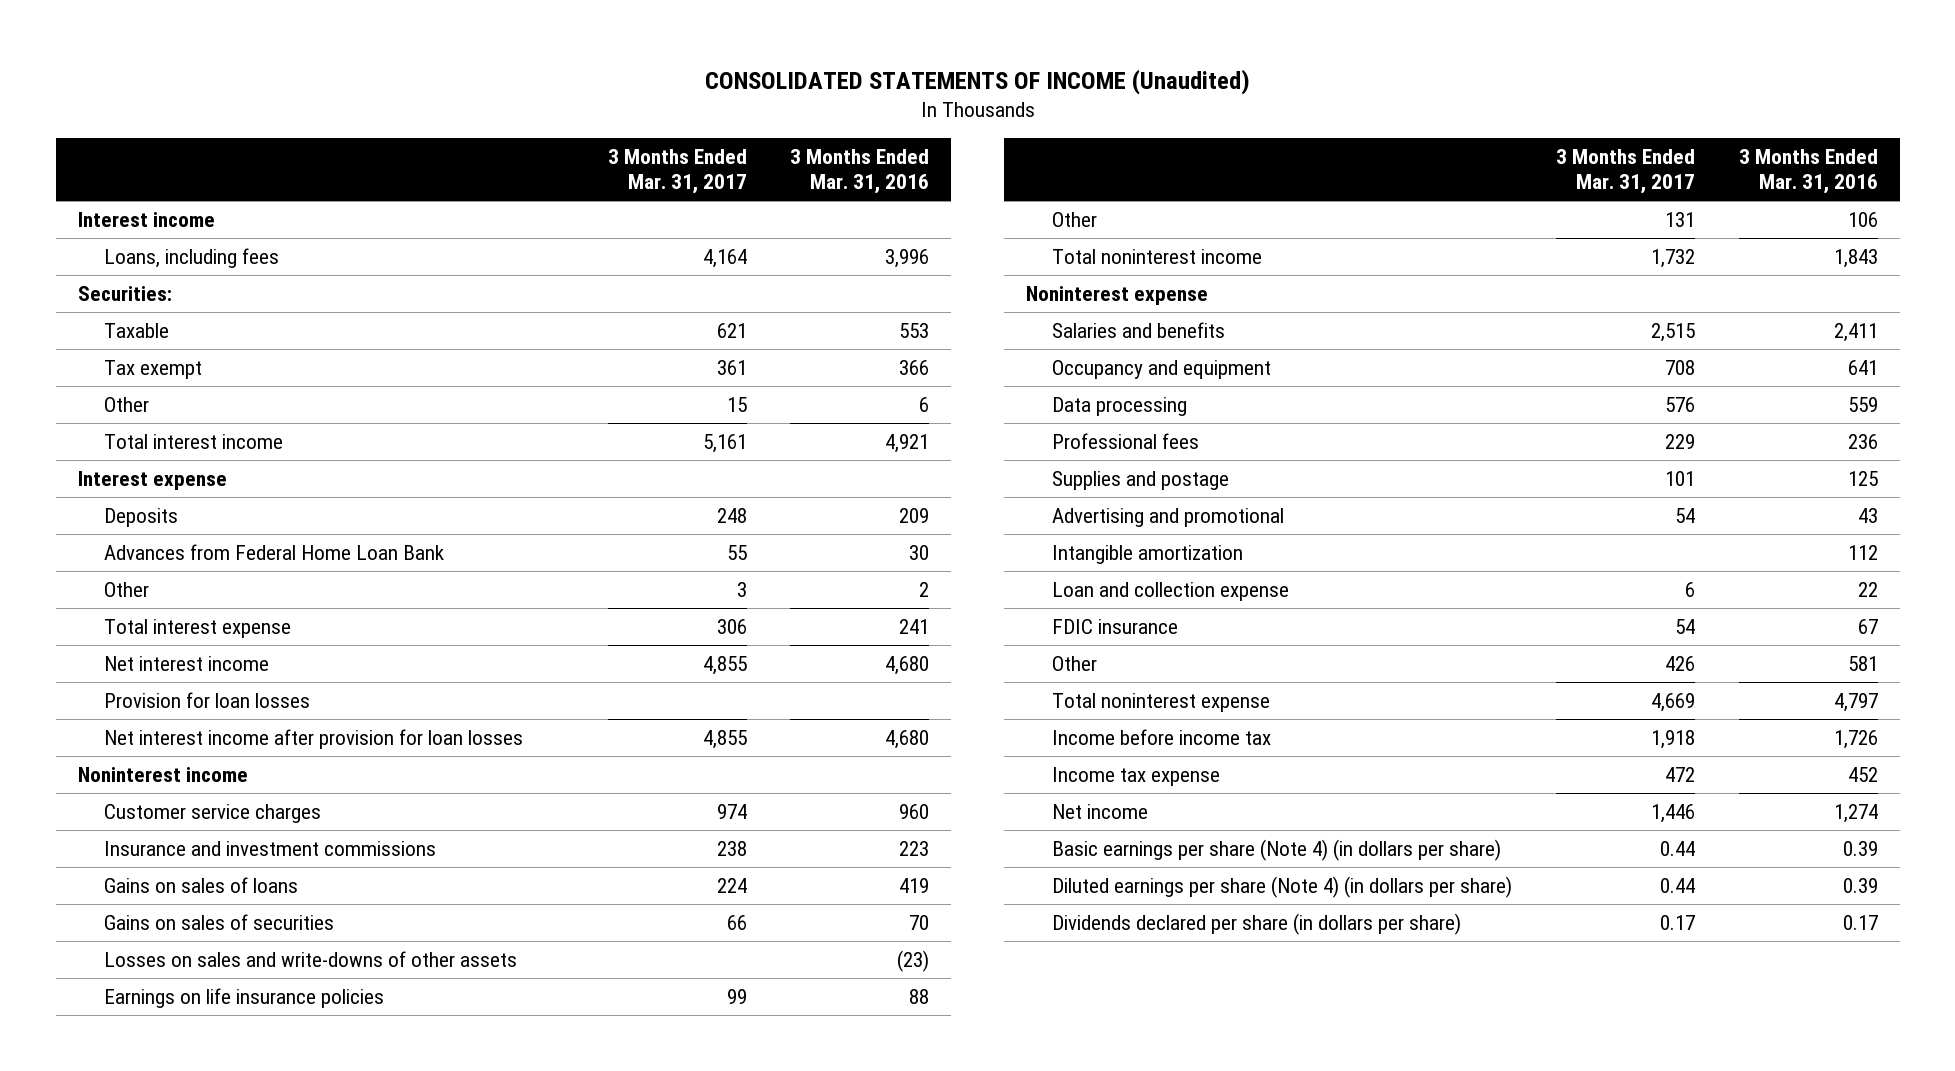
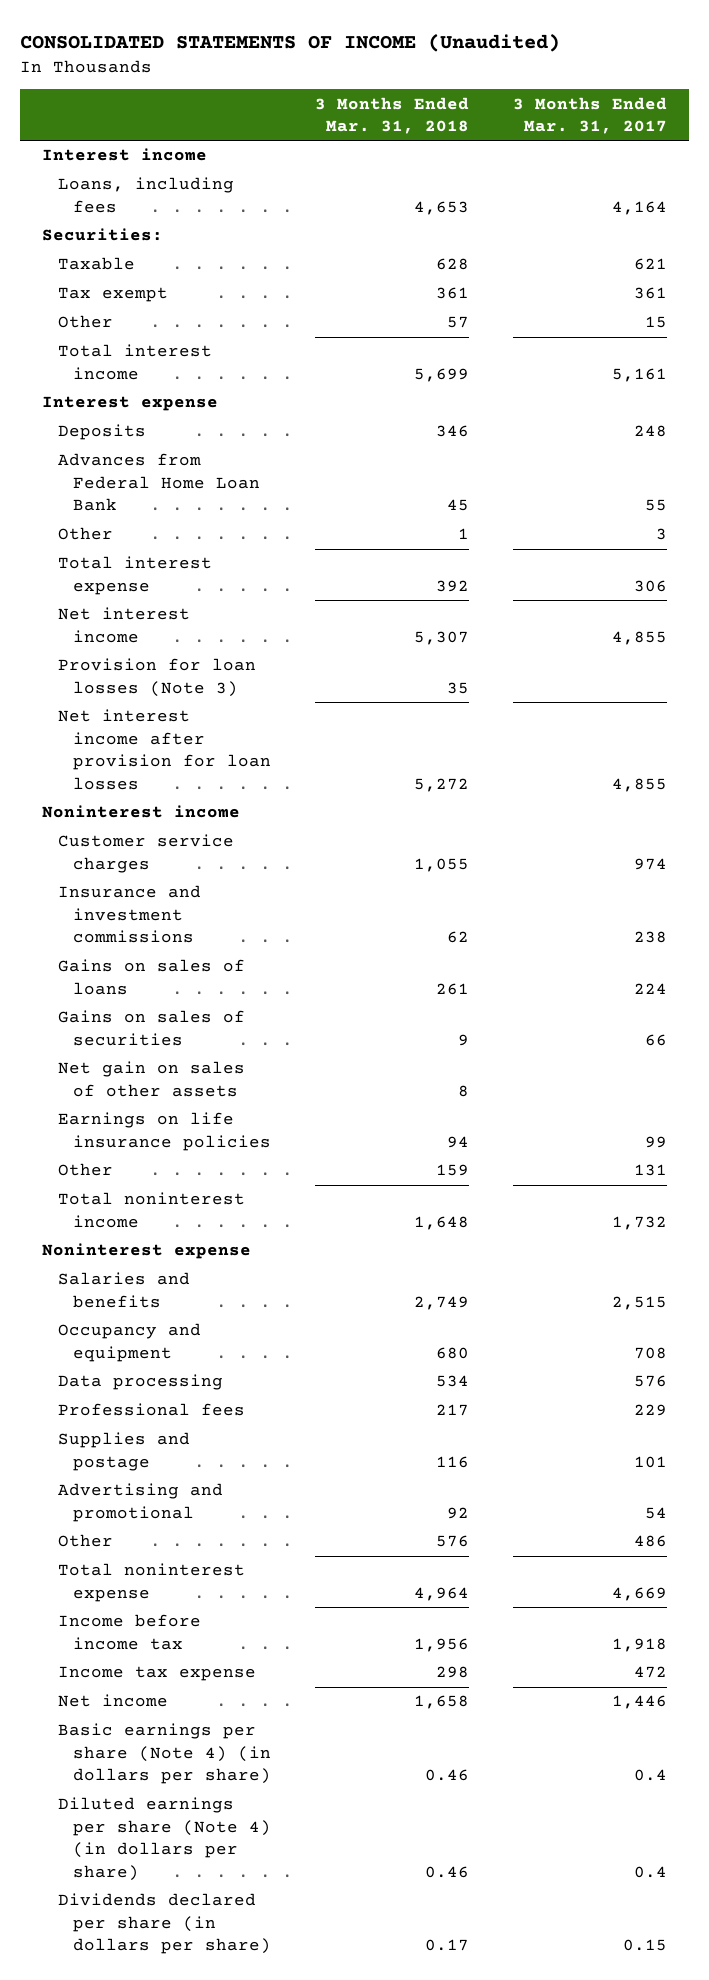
- | 3 Months Ended Mar. 31, 2017 | 3 Months Ended Mar. 31, 2016
+ | 3 Months Ended Mar. 31, 2018 | 3 Months Ended Mar. 31, 2017
- Provision for loan losses
+ Provision for loan losses (Note 3) | 35 |
- Losses on sales and write-downs of other assets | | (23)
+ Net gain on sales of other assets | 8 |
- Intangible amortization | | 112
- Loan and collection expense | 6 | 22
- FDIC insurance | 54 | 67
- Other | 426 | 581
+ Other | 576 | 486
- Basic earnings per share (Note 4) (in dollars per share) | 0.44 | 0.39
- Diluted earnings per share (Note 4) (in dollars per share) | 0.44 | 0.39
- Dividends declared per share (in dollars per share) | 0.17 | 0.17
+ Basic earnings per share (Note 4) (in dollars per share) | 0.46 | 0.4
+ Diluted earnings per share (Note 4) (in dollars per share) | 0.46 | 0.4
+ Dividends declared per share (in dollars per share) | 0.17 | 0.15

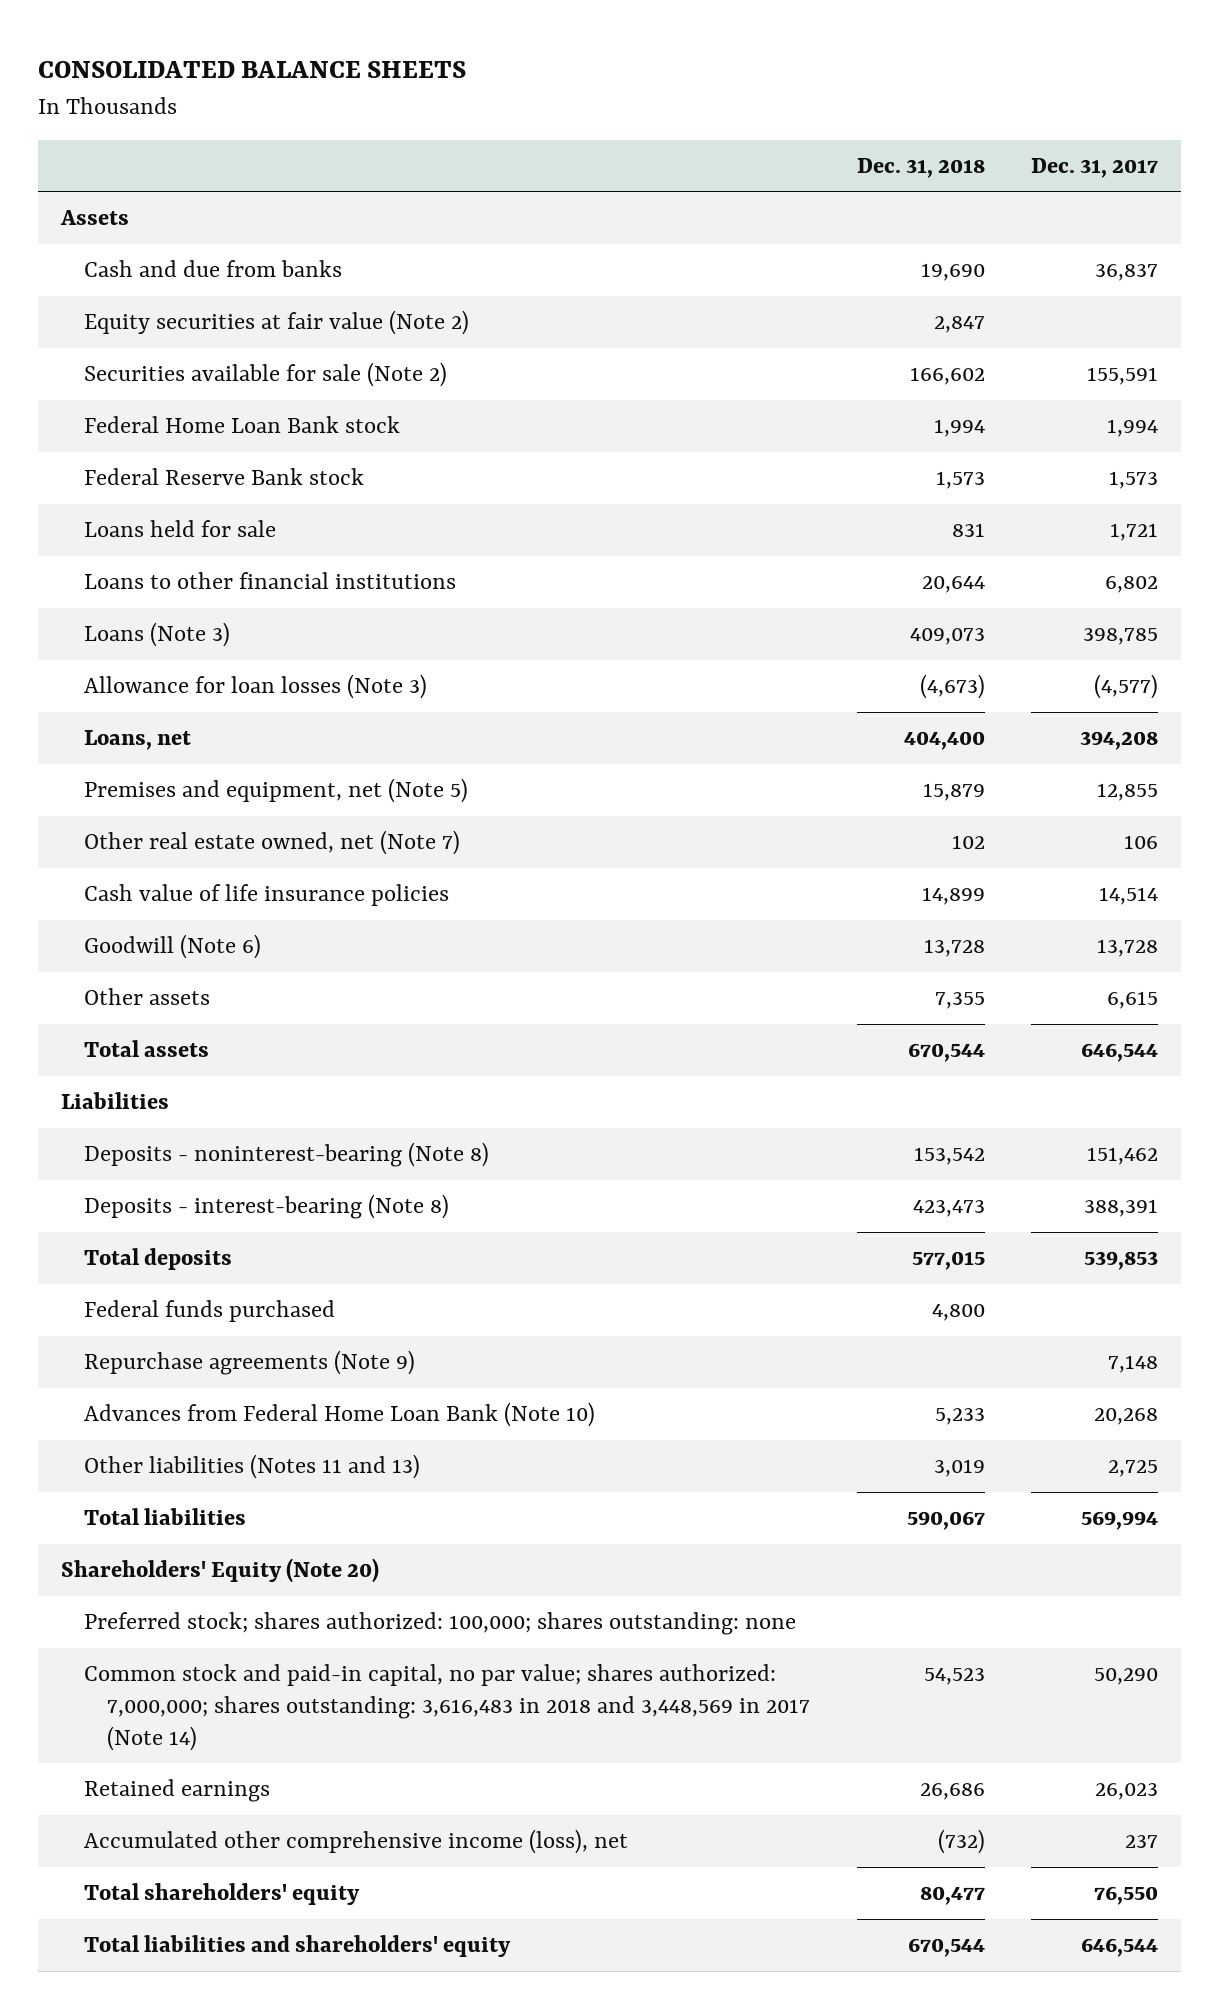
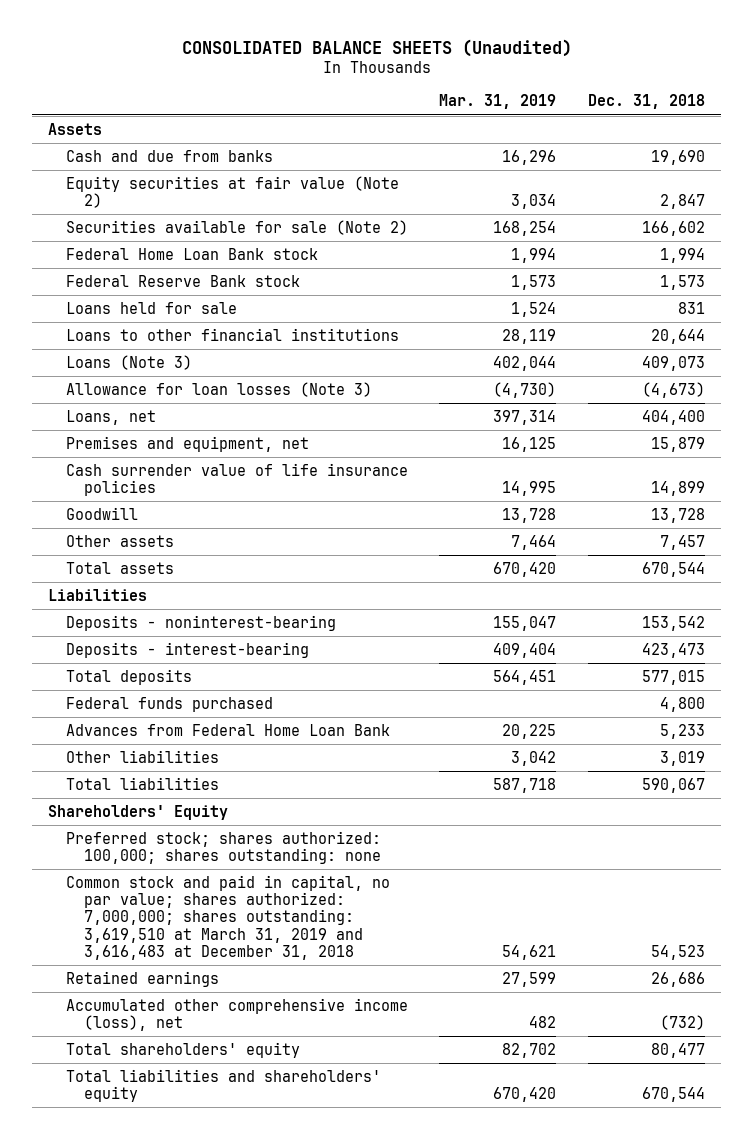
- CONSOLIDATED BALANCE SHEETS
+ CONSOLIDATED BALANCE SHEETS (Unaudited)
- | Dec. 31, 2018 | Dec. 31, 2017
+ | Mar. 31, 2019 | Dec. 31, 2018
- Premises and equipment, net (Note 5) | 15,879 | 12,855
- Other real estate owned, net (Note 7) | 102 | 106
- Cash value of life insurance policies | 14,899 | 14,514
- Goodwill (Note 6) | 13,728 | 13,728
- Other assets | 7,355 | 6,615
+ Premises and equipment, net | 16,125 | 15,879
+ Cash surrender value of life insurance policies | 14,995 | 14,899
+ Goodwill | 13,728 | 13,728
+ Other assets | 7,464 | 7,457
- Deposits - noninterest-bearing (Note 8) | 153,542 | 151,462
- Deposits - interest-bearing (Note 8) | 423,473 | 388,391
+ Deposits - noninterest-bearing | 155,047 | 153,542
+ Deposits - interest-bearing | 409,404 | 423,473
- Repurchase agreements (Note 9) | | 7,148
- Advances from Federal Home Loan Bank (Note 10) | 5,233 | 20,268
- Other liabilities (Notes 11 and 13) | 3,019 | 2,725
+ Advances from Federal Home Loan Bank | 20,225 | 5,233
+ Other liabilities | 3,042 | 3,019
- Shareholders' Equity (Note 20)
+ Shareholders' Equity
- Common stock and paid-in capital, no par value; shares authorized: 7,000,000; shares outstanding: 3,616,483 in 2018 and 3,448,569 in 2017 (Note 14) | 54,523 | 50,290
+ Common stock and paid in capital, no par value; shares authorized: 7,000,000; shares outstanding: 3,619,510 at March 31, 2019 and 3,616,483 at December 31, 2018 | 54,621 | 54,523

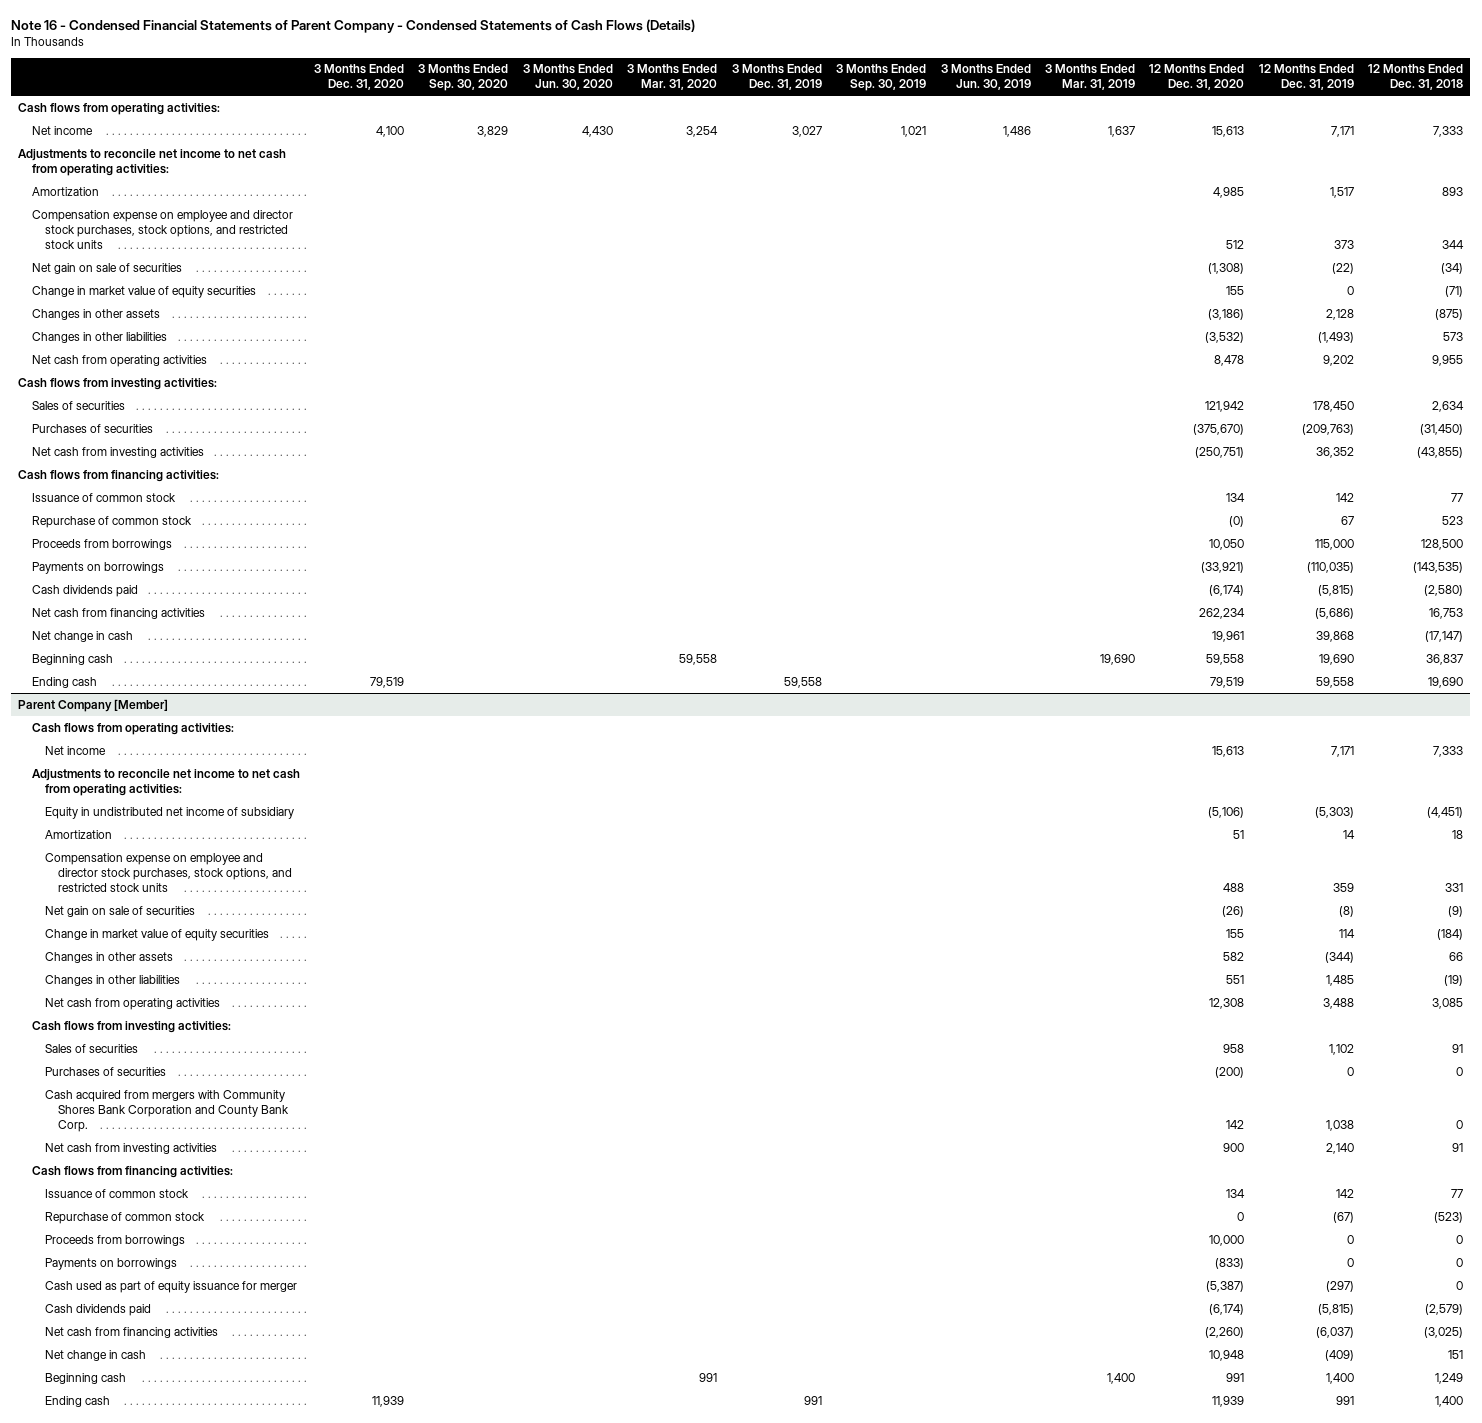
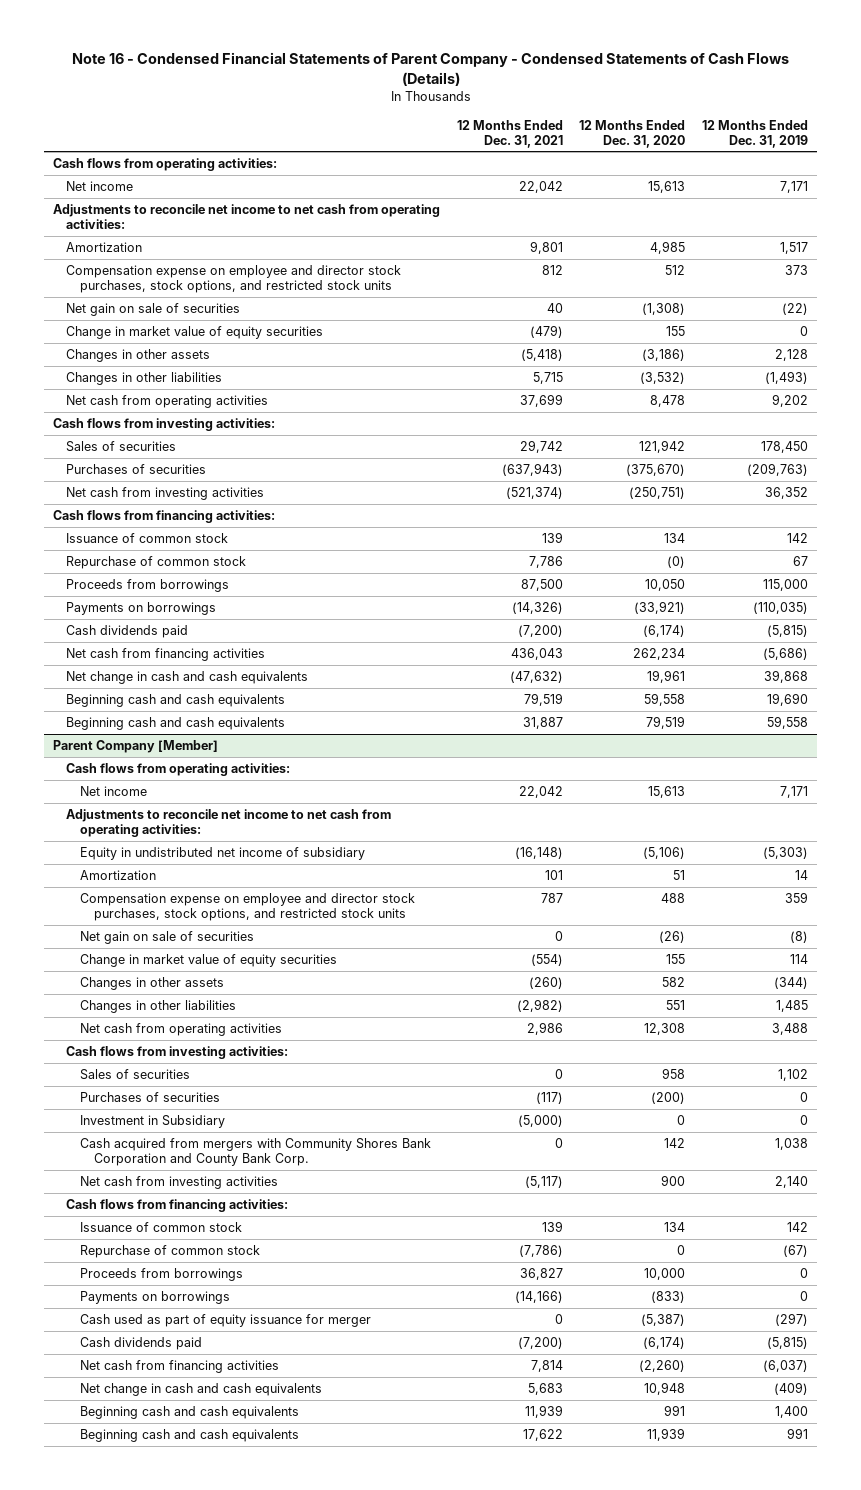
- | 3 Months Ended Dec. 31, 2020 | 3 Months Ended Sep. 30, 2020 | 3 Months Ended Jun. 30, 2020 | 3 Months Ended Mar. 31, 2020 | 3 Months Ended Dec. 31, 2019 | 3 Months Ended Sep. 30, 2019 | 3 Months Ended Jun. 30, 2019 | 3 Months Ended Mar. 31, 2019 | 12 Months Ended Dec. 31, 2020 | 12 Months Ended Dec. 31, 2019 | 12 Months Ended Dec. 31, 2018
+ | 12 Months Ended Dec. 31, 2021 | 12 Months Ended Dec. 31, 2020 | 12 Months Ended Dec. 31, 2019
- Net change in cash | | | | | | | | | 19,961 | 39,868 | (17,147)
- Beginning cash | | | | 59,558 | | | | 19,690 | 59,558 | 19,690 | 36,837
- Ending cash | 79,519 | | | | 59,558 | | | | 79,519 | 59,558 | 19,690
+ Net change in cash and cash equivalents | (47,632) | 19,961 | 39,868
+ Beginning cash and cash equivalents | 79,519 | 59,558 | 19,690
+ Beginning cash and cash equivalents | 31,887 | 79,519 | 59,558
@ Parent Company [Member]
+ Investment in Subsidiary | (5,000) | 0 | 0
- Net change in cash | | | | | | | | | 10,948 | (409) | 151
- Beginning cash | | | | 991 | | | | 1,400 | 991 | 1,400 | 1,249
- Ending cash | 11,939 | | | | 991 | | | | 11,939 | 991 | 1,400
+ Net change in cash and cash equivalents | 5,683 | 10,948 | (409)
+ Beginning cash and cash equivalents | 11,939 | 991 | 1,400
+ Beginning cash and cash equivalents | 17,622 | 11,939 | 991

